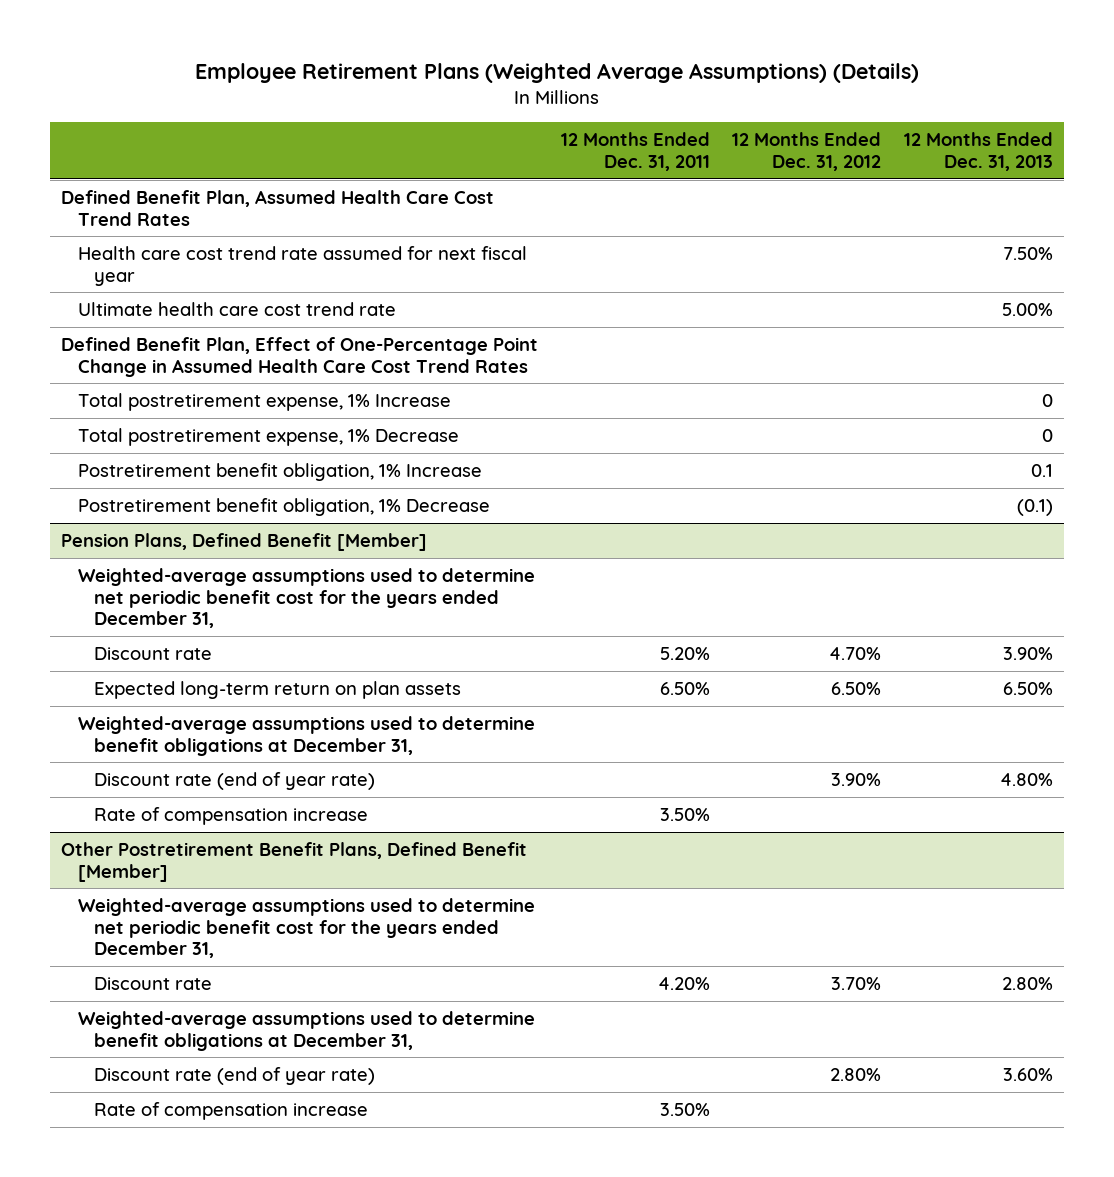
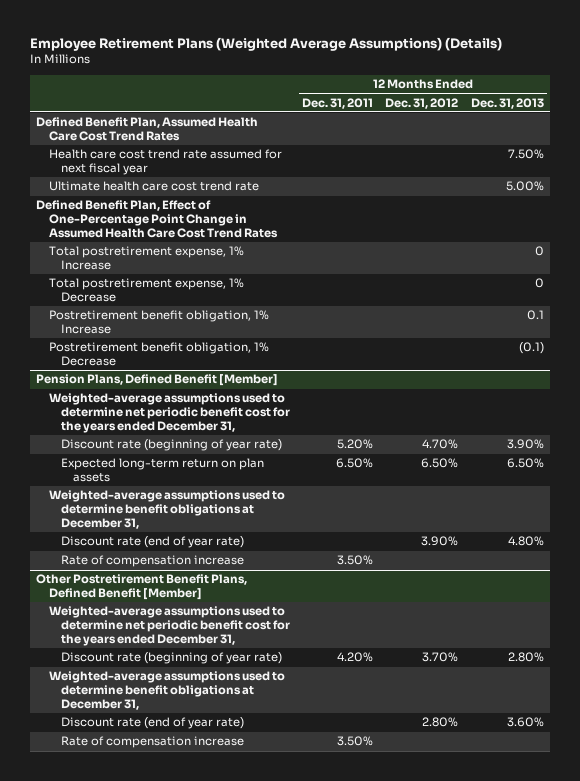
@ Pension Plans, Defined Benefit [Member]
- Discount rate | 5.20% | 4.70% | 3.90%
+ Discount rate (beginning of year rate) | 5.20% | 4.70% | 3.90%
@ Other Postretirement Benefit Plans, Defined Benefit [Member]
- Discount rate | 4.20% | 3.70% | 2.80%
+ Discount rate (beginning of year rate) | 4.20% | 3.70% | 2.80%

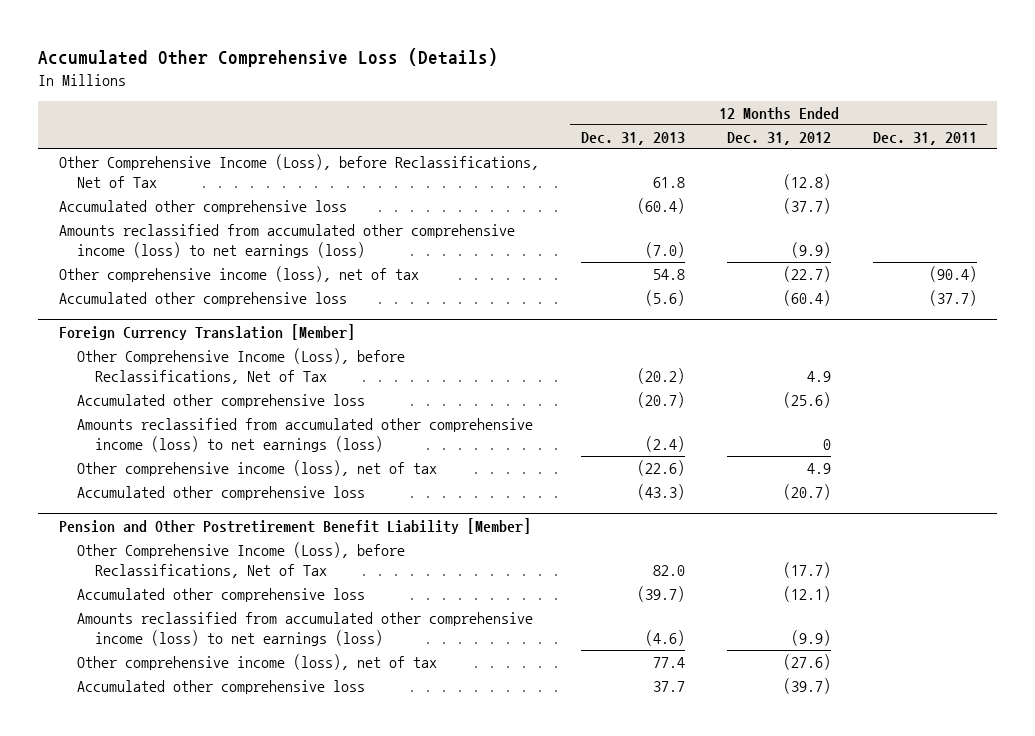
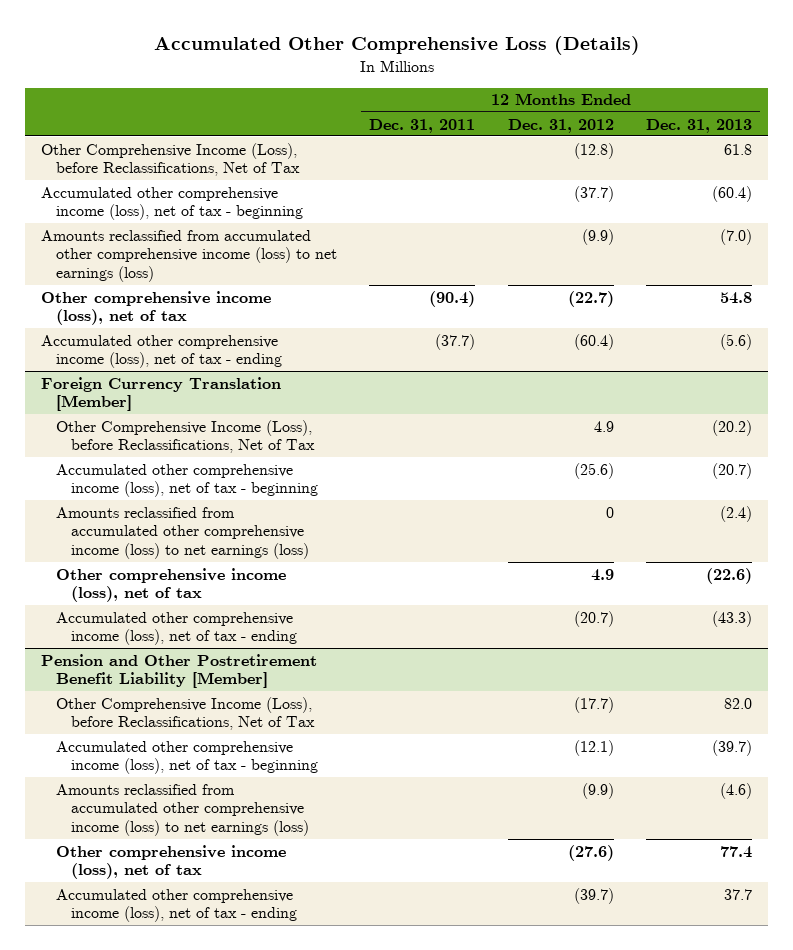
- | 12 Months Ended Dec. 31, 2013 | 12 Months Ended Dec. 31, 2012 | 12 Months Ended Dec. 31, 2011
+ | 12 Months Ended Dec. 31, 2011 | 12 Months Ended Dec. 31, 2012 | 12 Months Ended Dec. 31, 2013
- Accumulated other comprehensive loss | (60.4) | (37.7) |
+ Accumulated other comprehensive income (loss), net of tax - beginning | | (37.7) | (60.4)
- Accumulated other comprehensive loss | (5.6) | (60.4) | (37.7)
+ Accumulated other comprehensive income (loss), net of tax - ending | (37.7) | (60.4) | (5.6)
@ Foreign Currency Translation [Member]
- Accumulated other comprehensive loss | (20.7) | (25.6) |
+ Accumulated other comprehensive income (loss), net of tax - beginning | | (25.6) | (20.7)
- Accumulated other comprehensive loss | (43.3) | (20.7) |
+ Accumulated other comprehensive income (loss), net of tax - ending | | (20.7) | (43.3)
@ Pension and Other Postretirement Benefit Liability [Member]
- Accumulated other comprehensive loss | (39.7) | (12.1) |
+ Accumulated other comprehensive income (loss), net of tax - beginning | | (12.1) | (39.7)
- Accumulated other comprehensive loss | 37.7 | (39.7) |
+ Accumulated other comprehensive income (loss), net of tax - ending | | (39.7) | 37.7

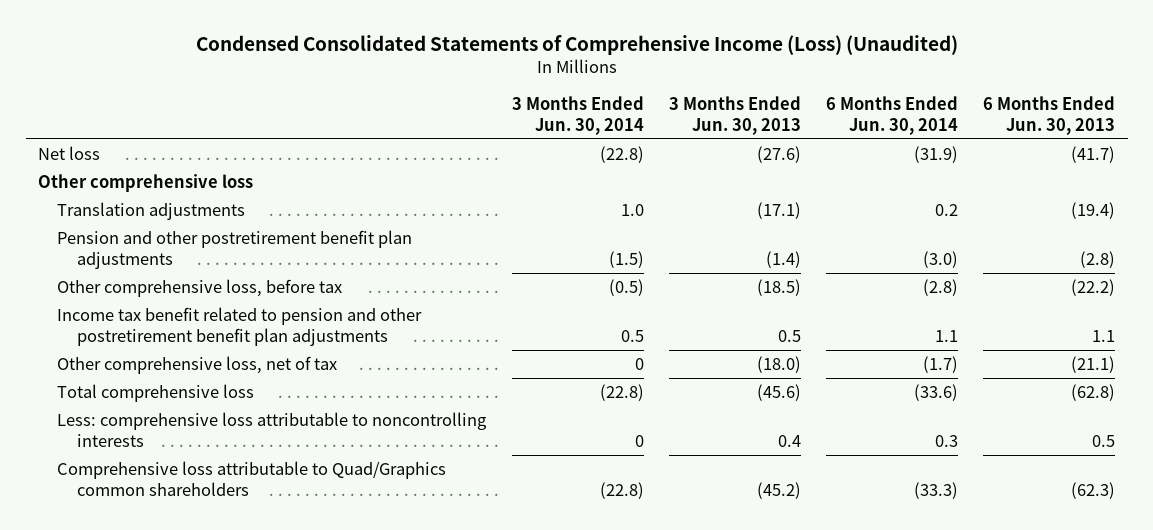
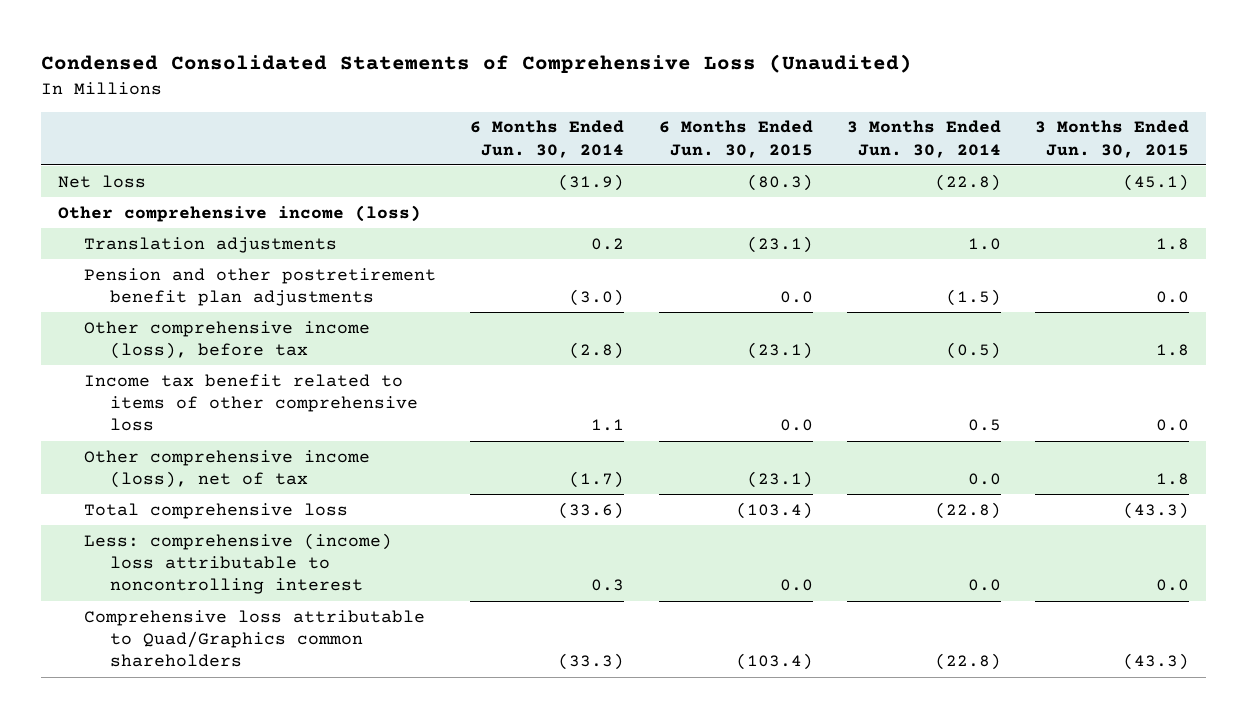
- Condensed Consolidated Statements of Comprehensive Income (Loss) (Unaudited)
+ Condensed Consolidated Statements of Comprehensive Loss (Unaudited)
- | 3 Months Ended Jun. 30, 2014 | 3 Months Ended Jun. 30, 2013 | 6 Months Ended Jun. 30, 2014 | 6 Months Ended Jun. 30, 2013
+ | 6 Months Ended Jun. 30, 2014 | 6 Months Ended Jun. 30, 2015 | 3 Months Ended Jun. 30, 2014 | 3 Months Ended Jun. 30, 2015
- Other comprehensive loss
+ Other comprehensive income (loss)
- Other comprehensive loss, before tax | (0.5) | (18.5) | (2.8) | (22.2)
- Income tax benefit related to pension and other postretirement benefit plan adjustments | 0.5 | 0.5 | 1.1 | 1.1
- Other comprehensive loss, net of tax | 0 | (18.0) | (1.7) | (21.1)
+ Other comprehensive income (loss), before tax | (2.8) | (23.1) | (0.5) | 1.8
+ Income tax benefit related to items of other comprehensive loss | 1.1 | 0.0 | 0.5 | 0.0
+ Other comprehensive income (loss), net of tax | (1.7) | (23.1) | 0.0 | 1.8
- Less: comprehensive loss attributable to noncontrolling interests | 0 | 0.4 | 0.3 | 0.5
+ Less: comprehensive (income) loss attributable to noncontrolling interest | 0.3 | 0.0 | 0.0 | 0.0

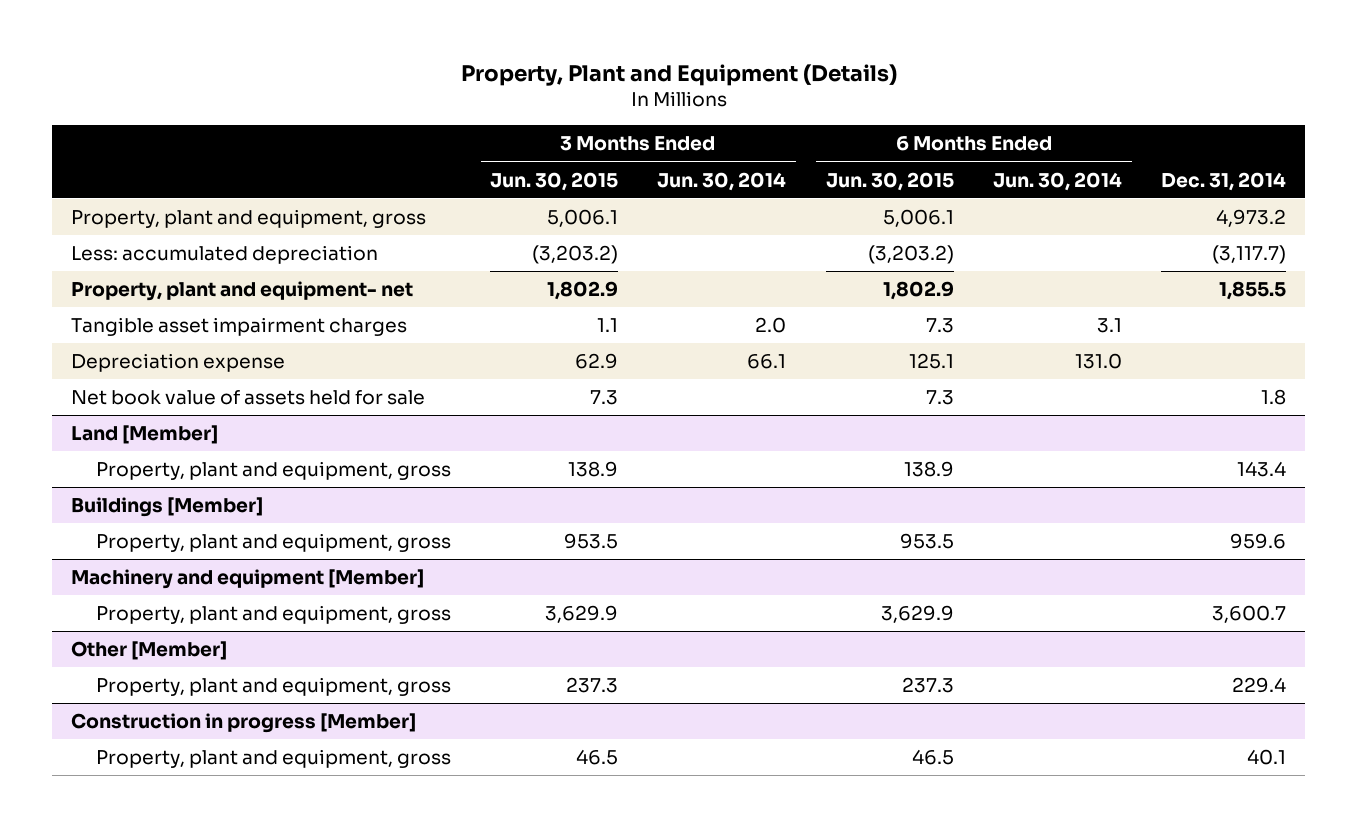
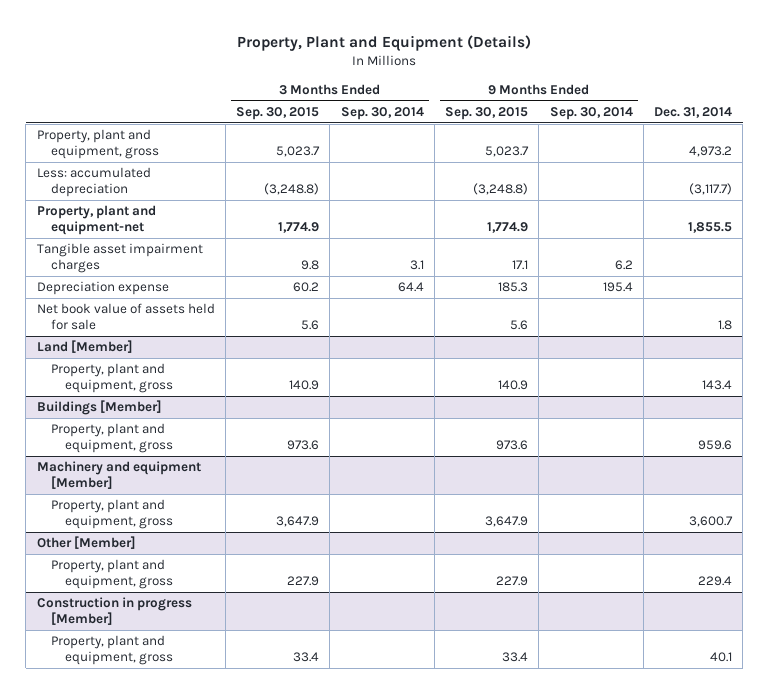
- | 3 Months Ended Jun. 30, 2015 | 3 Months Ended Jun. 30, 2014 | 6 Months Ended Jun. 30, 2015 | 6 Months Ended Jun. 30, 2014 | Dec. 31, 2014
+ | 3 Months Ended Sep. 30, 2015 | 3 Months Ended Sep. 30, 2014 | 9 Months Ended Sep. 30, 2015 | 9 Months Ended Sep. 30, 2014 | Dec. 31, 2014
- Property, plant and equipment- net | 1,802.9 | | 1,802.9 | | 1,855.5
+ Property, plant and equipment-net | 1,774.9 | | 1,774.9 | | 1,855.5

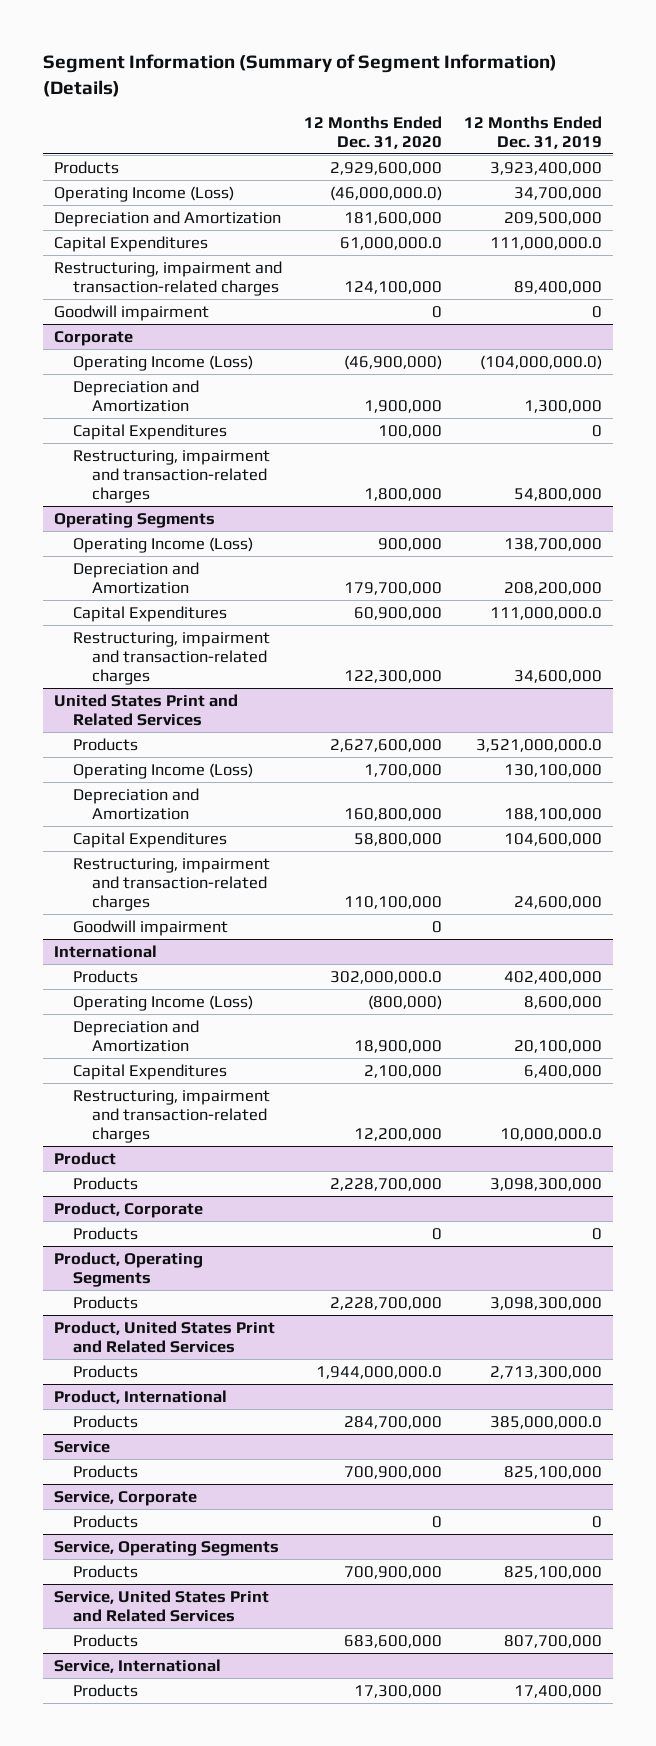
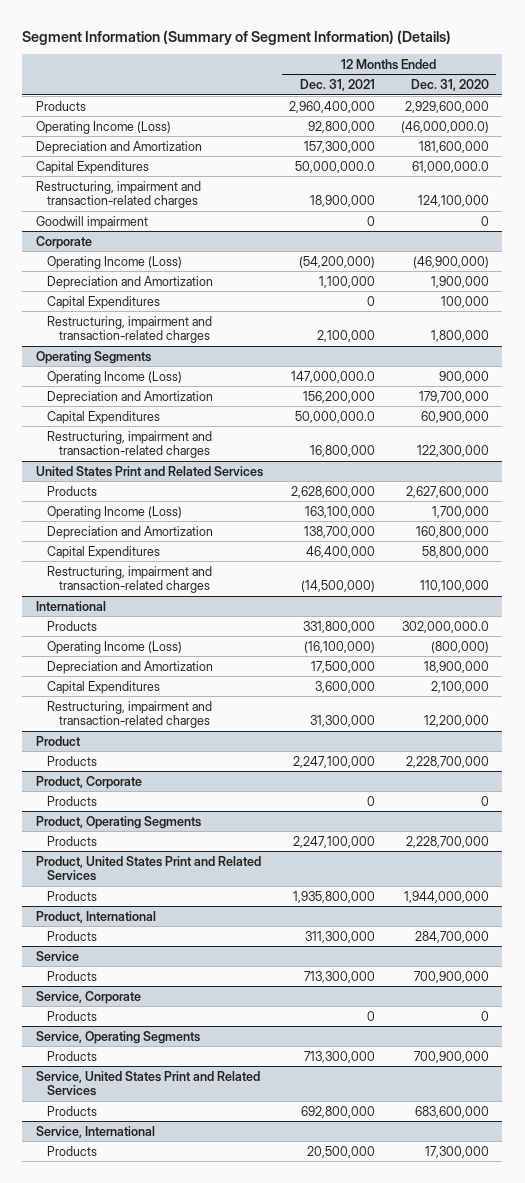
- | 12 Months Ended Dec. 31, 2020 | 12 Months Ended Dec. 31, 2019
+ | 12 Months Ended Dec. 31, 2021 | 12 Months Ended Dec. 31, 2020
@ United States Print and Related Services
- Goodwill impairment | 0 |
@ Product, United States Print and Related Services
- Products | 1,944,000,000.0 | 2,713,300,000
+ Products | 1,935,800,000 | 1,944,000,000

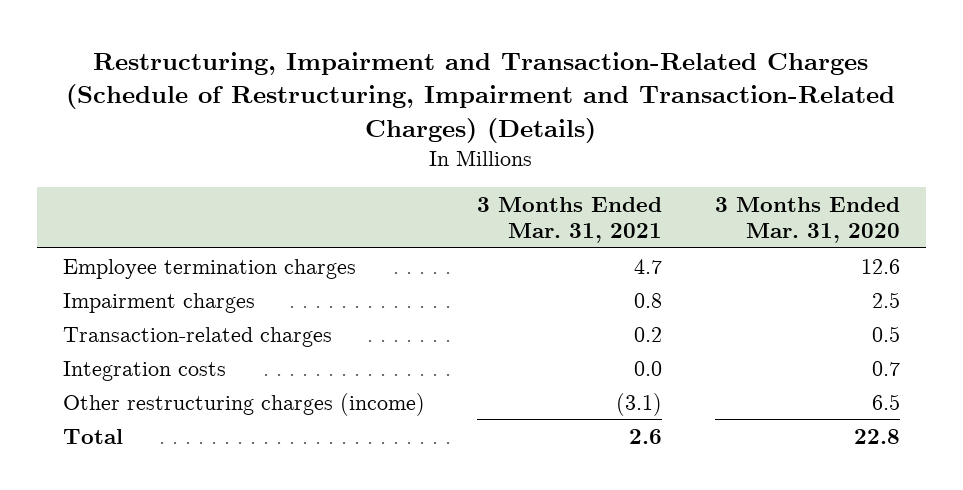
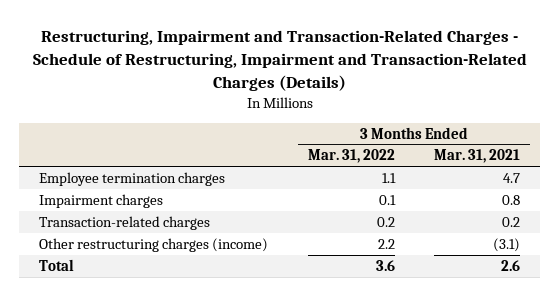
- Restructuring, Impairment and Transaction-Related Charges (Schedule of Restructuring, Impairment and Transaction-Related Charges) (Details)
+ Restructuring, Impairment and Transaction-Related Charges - Schedule of Restructuring, Impairment and Transaction-Related Charges (Details)
- | 3 Months Ended Mar. 31, 2021 | 3 Months Ended Mar. 31, 2020
+ | 3 Months Ended Mar. 31, 2022 | 3 Months Ended Mar. 31, 2021
- Integration costs | 0.0 | 0.7

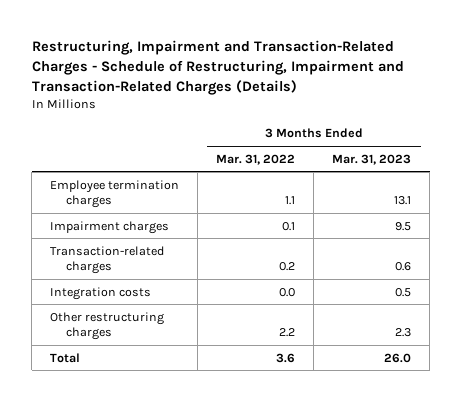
- | 3 Months Ended Mar. 31, 2022 | 3 Months Ended Mar. 31, 2021
+ | 3 Months Ended Mar. 31, 2022 | 3 Months Ended Mar. 31, 2023
- Other restructuring charges (income) | 2.2 | (3.1)
+ Integration costs | 0.0 | 0.5
+ Other restructuring charges | 2.2 | 2.3

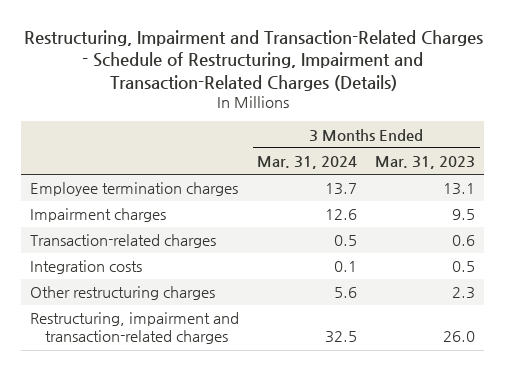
- | 3 Months Ended Mar. 31, 2022 | 3 Months Ended Mar. 31, 2023
+ | 3 Months Ended Mar. 31, 2024 | 3 Months Ended Mar. 31, 2023
- Total | 3.6 | 26.0
+ Restructuring, impairment and transaction-related charges | 32.5 | 26.0

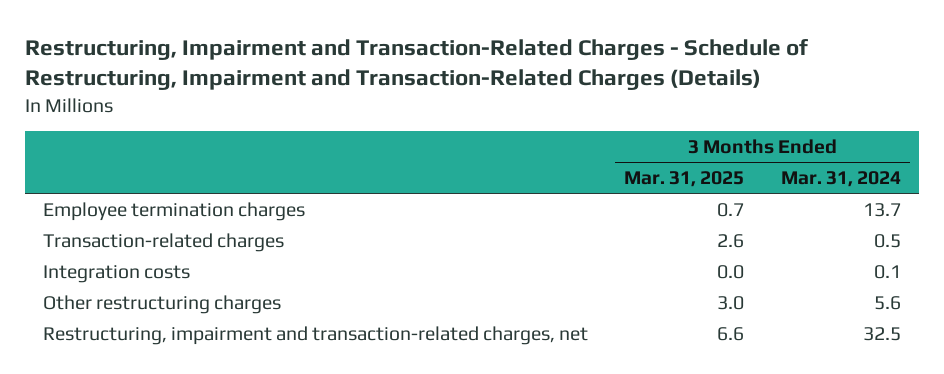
- | 3 Months Ended Mar. 31, 2024 | 3 Months Ended Mar. 31, 2023
+ | 3 Months Ended Mar. 31, 2025 | 3 Months Ended Mar. 31, 2024
- Impairment charges | 12.6 | 9.5
- Restructuring, impairment and transaction-related charges | 32.5 | 26.0
+ Restructuring, impairment and transaction-related charges, net | 6.6 | 32.5

